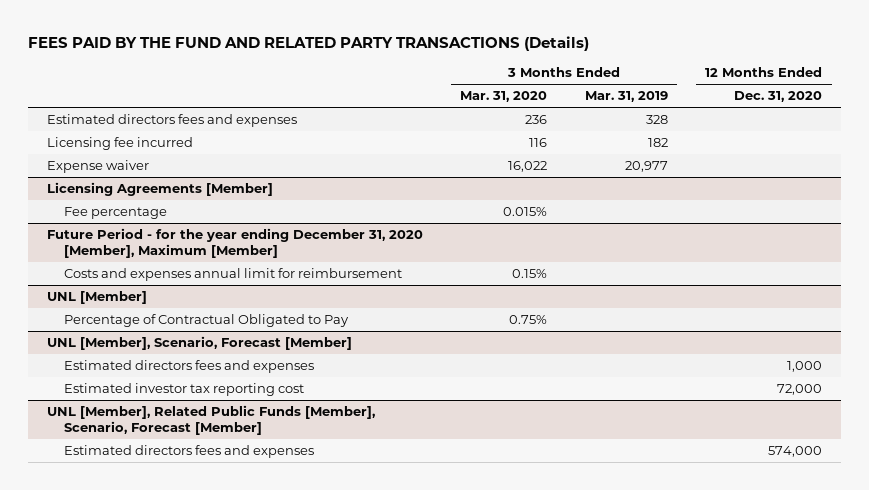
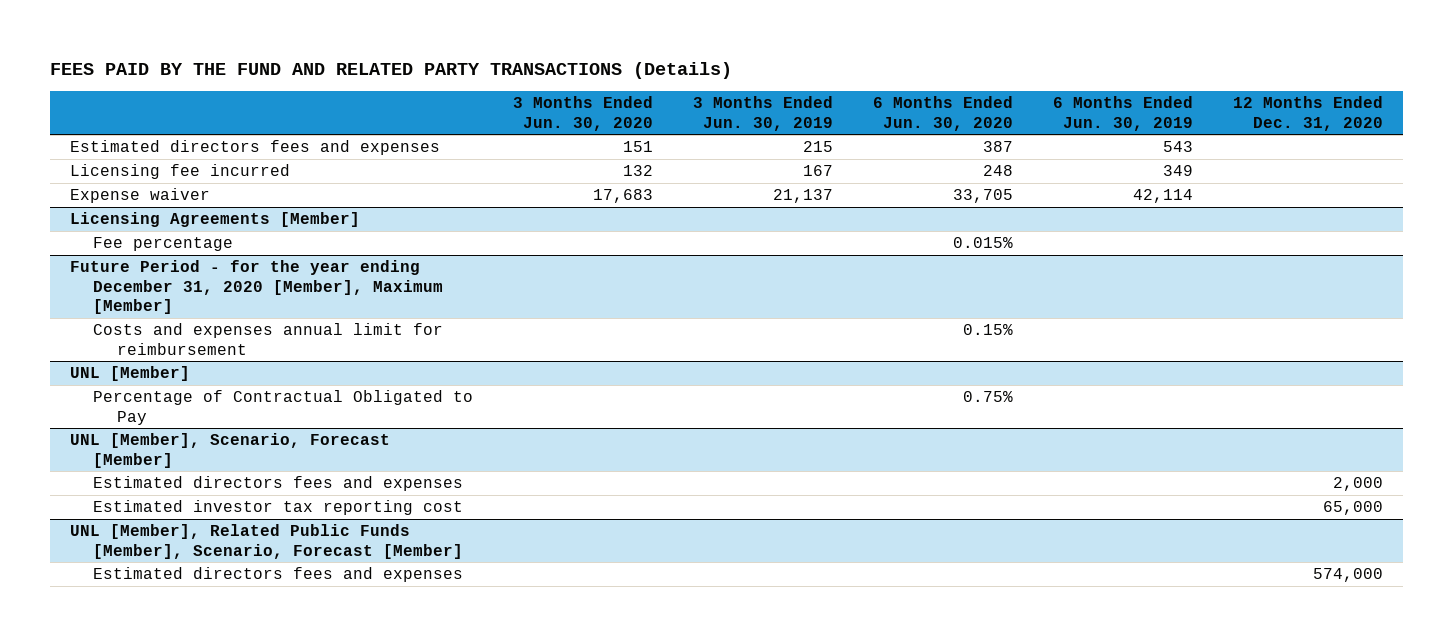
- | 3 Months Ended Mar. 31, 2020 | 3 Months Ended Mar. 31, 2019 | 12 Months Ended Dec. 31, 2020
+ | 3 Months Ended Jun. 30, 2020 | 3 Months Ended Jun. 30, 2019 | 6 Months Ended Jun. 30, 2020 | 6 Months Ended Jun. 30, 2019 | 12 Months Ended Dec. 31, 2020
@ UNL [Member], Scenario, Forecast [Member]
- Estimated directors fees and expenses | | | 1,000
- Estimated investor tax reporting cost | | | 72,000
+ Estimated directors fees and expenses | | | | | 2,000
+ Estimated investor tax reporting cost | | | | | 65,000

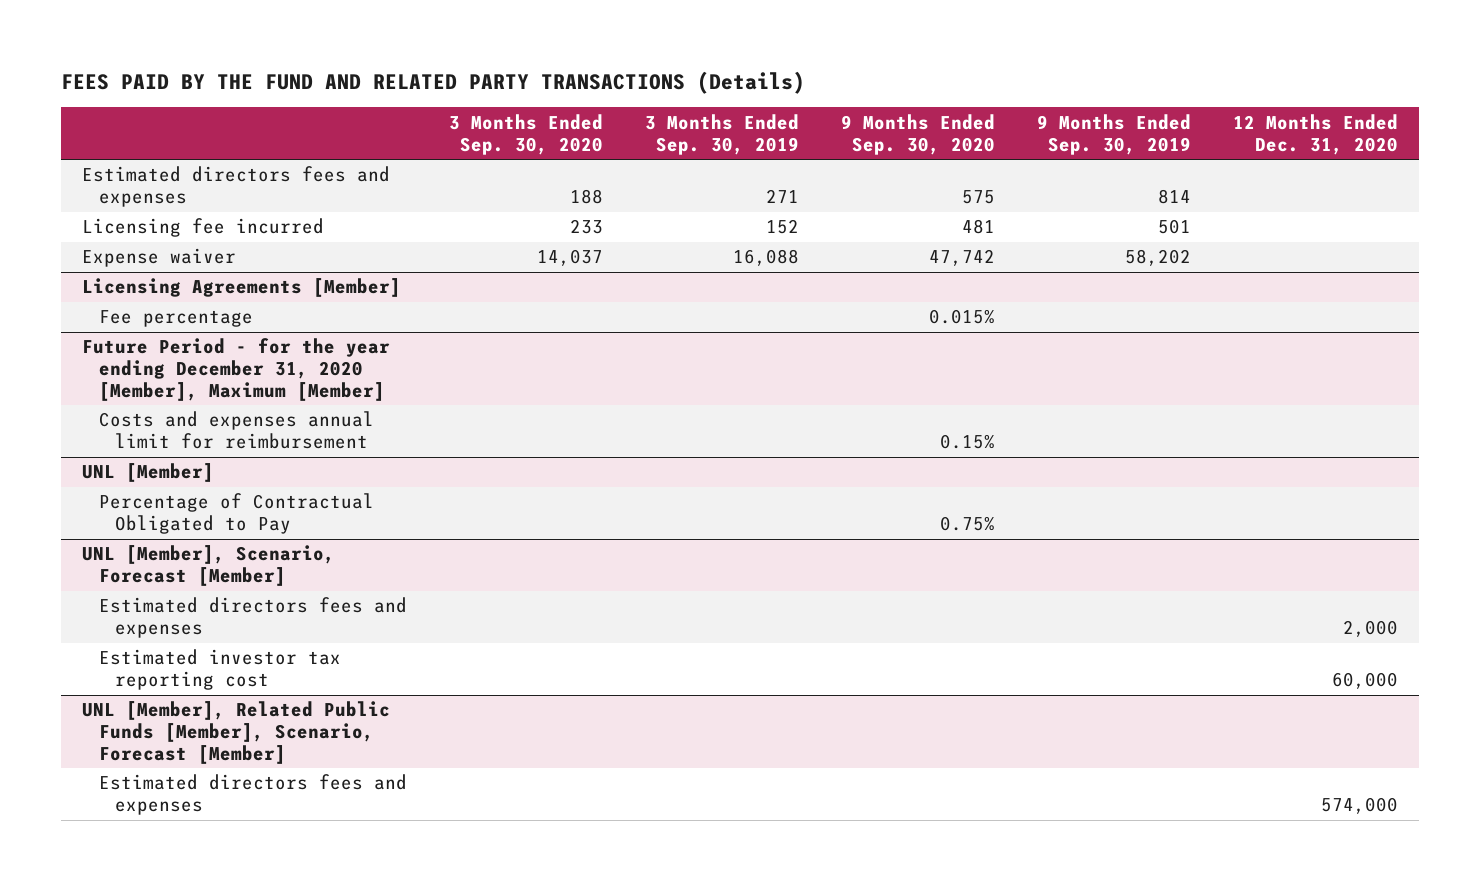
- | 3 Months Ended Jun. 30, 2020 | 3 Months Ended Jun. 30, 2019 | 6 Months Ended Jun. 30, 2020 | 6 Months Ended Jun. 30, 2019 | 12 Months Ended Dec. 31, 2020
+ | 3 Months Ended Sep. 30, 2020 | 3 Months Ended Sep. 30, 2019 | 9 Months Ended Sep. 30, 2020 | 9 Months Ended Sep. 30, 2019 | 12 Months Ended Dec. 31, 2020
@ UNL [Member], Scenario, Forecast [Member]
- Estimated investor tax reporting cost | | | | | 65,000
+ Estimated investor tax reporting cost | | | | | 60,000

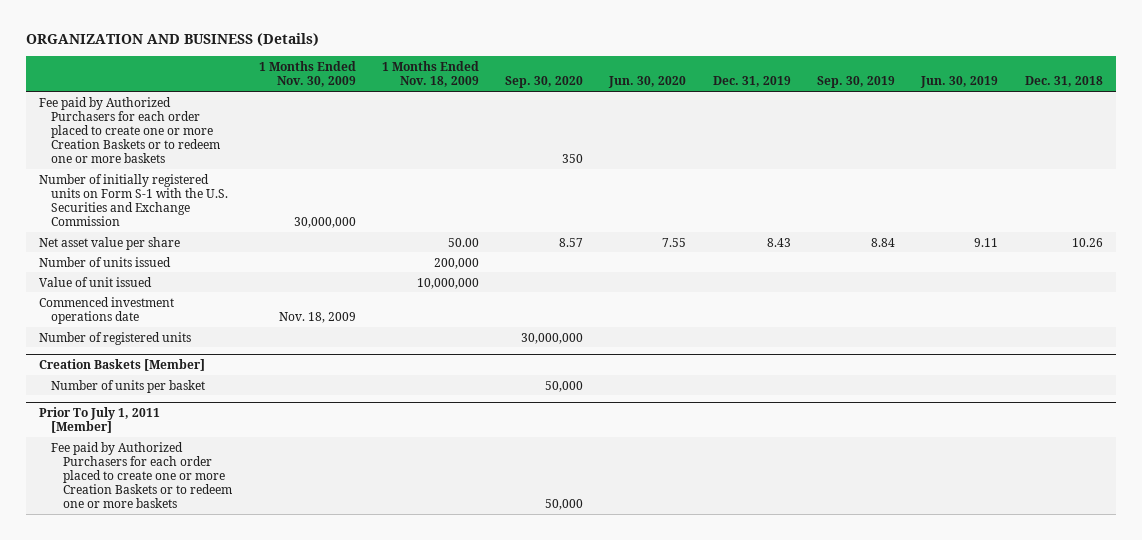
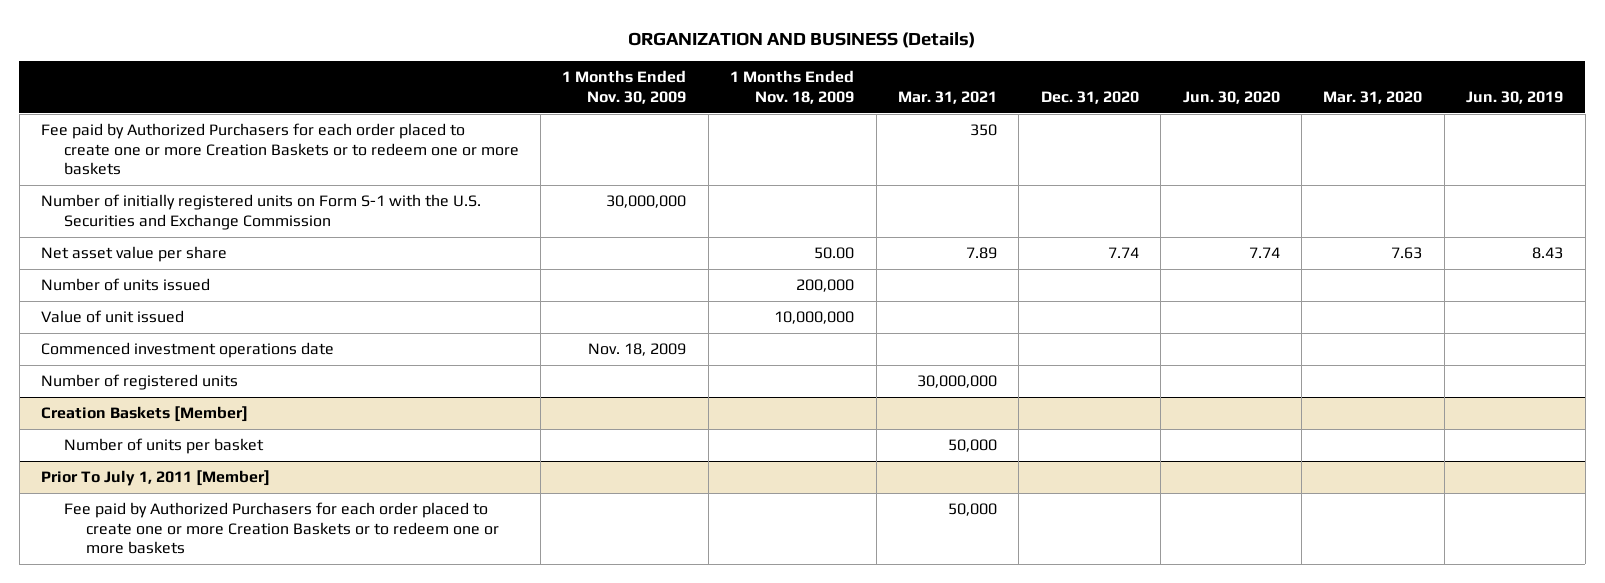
- | 1 Months Ended Nov. 30, 2009 | 1 Months Ended Nov. 18, 2009 | Sep. 30, 2020 | Jun. 30, 2020 | Dec. 31, 2019 | Sep. 30, 2019 | Jun. 30, 2019 | Dec. 31, 2018
+ | 1 Months Ended Nov. 30, 2009 | 1 Months Ended Nov. 18, 2009 | Mar. 31, 2021 | Dec. 31, 2020 | Jun. 30, 2020 | Mar. 31, 2020 | Jun. 30, 2019
- Net asset value per share | | 50.00 | 8.57 | 7.55 | 8.43 | 8.84 | 9.11 | 10.26
+ Net asset value per share | | 50.00 | 7.89 | 7.74 | 7.74 | 7.63 | 8.43

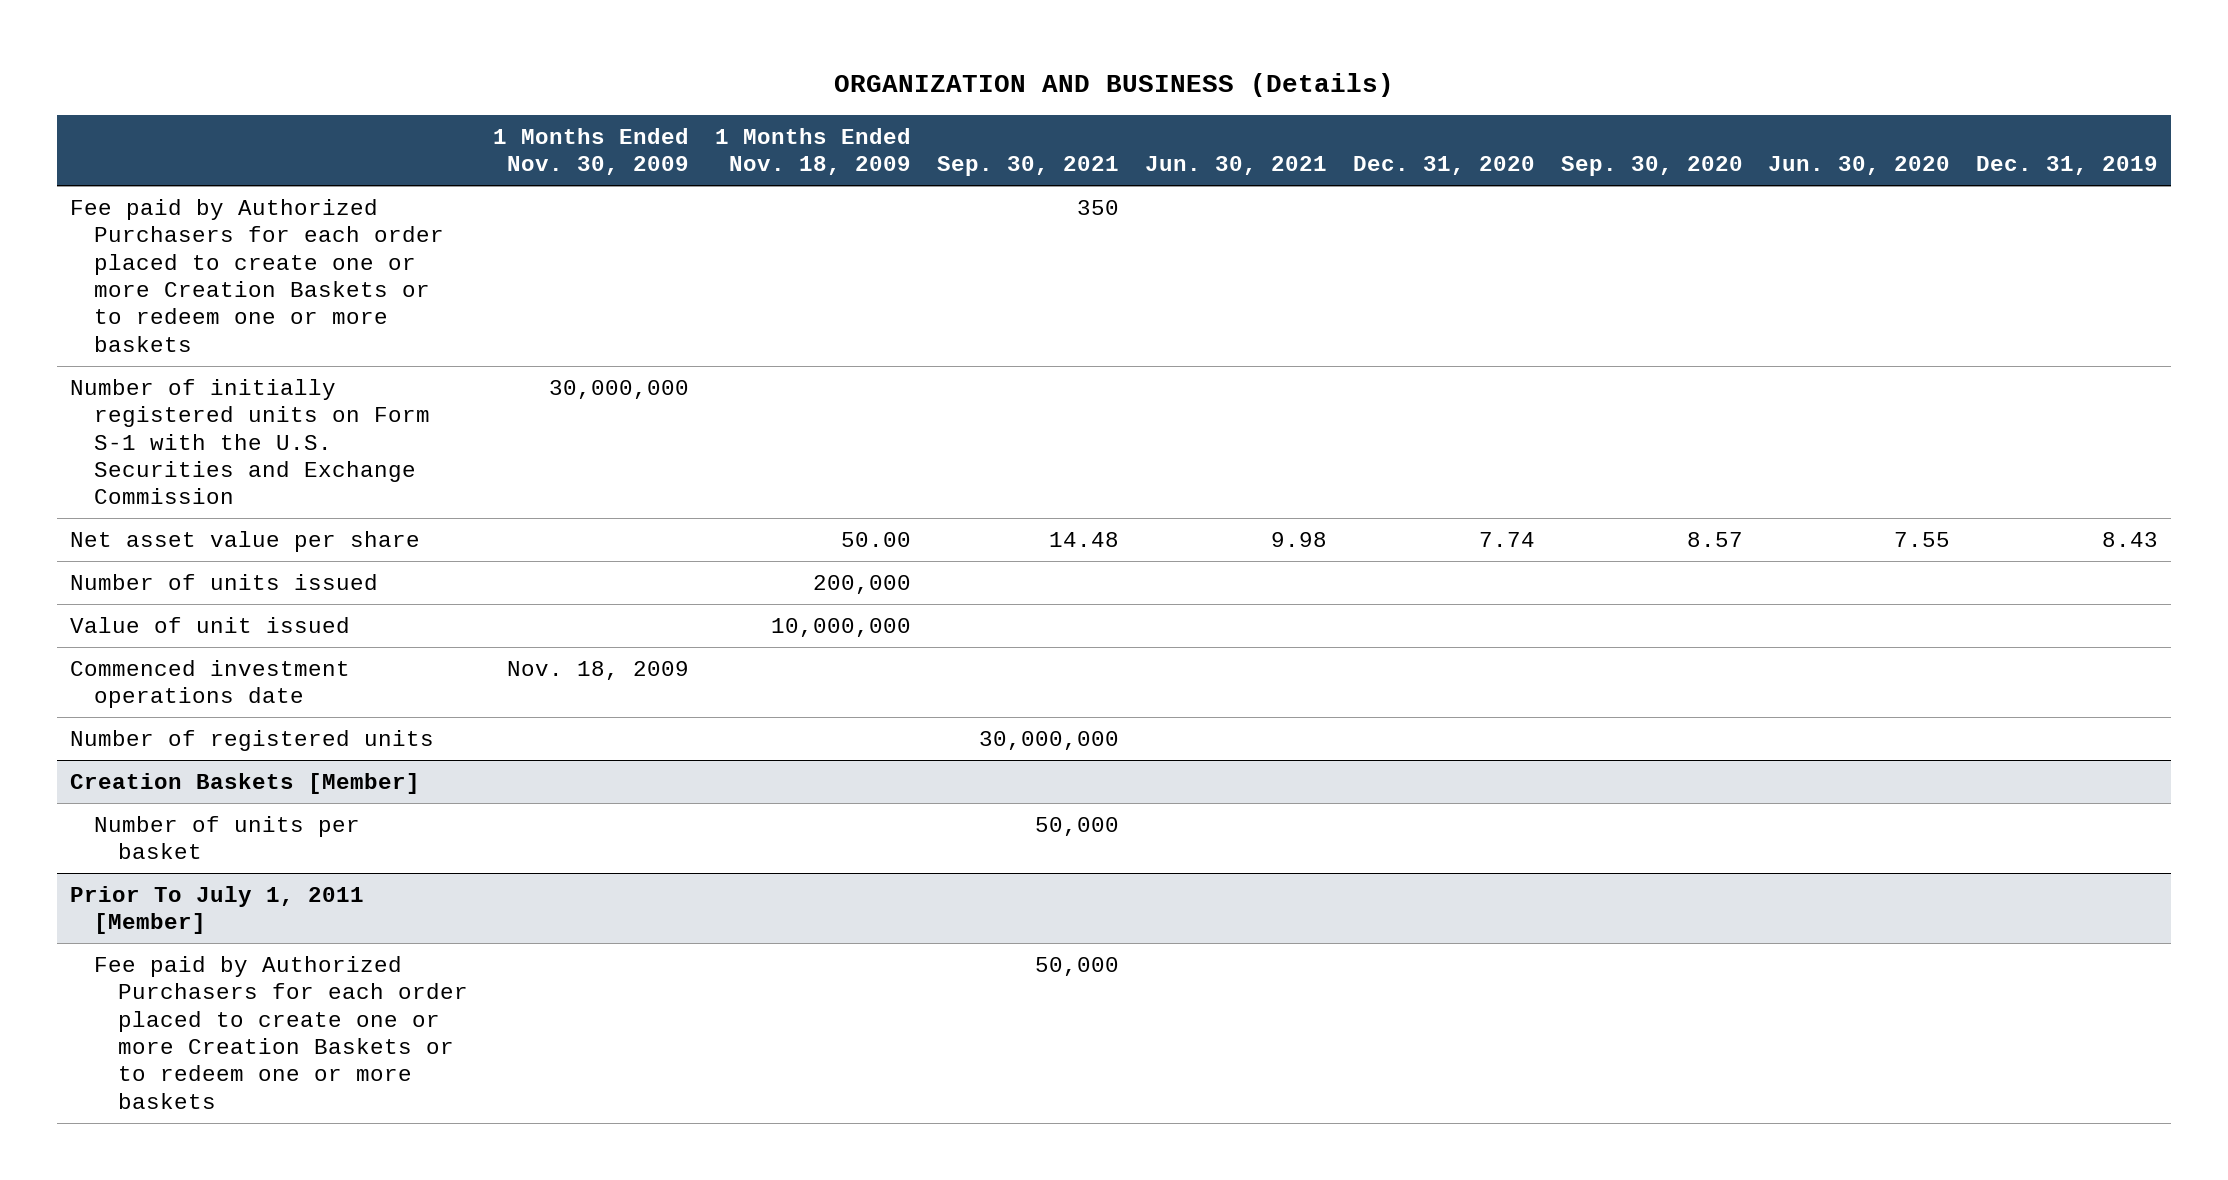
- | 1 Months Ended Nov. 30, 2009 | 1 Months Ended Nov. 18, 2009 | Mar. 31, 2021 | Dec. 31, 2020 | Jun. 30, 2020 | Mar. 31, 2020 | Jun. 30, 2019
+ | 1 Months Ended Nov. 30, 2009 | 1 Months Ended Nov. 18, 2009 | Sep. 30, 2021 | Jun. 30, 2021 | Dec. 31, 2020 | Sep. 30, 2020 | Jun. 30, 2020 | Dec. 31, 2019
- Net asset value per share | | 50.00 | 7.89 | 7.74 | 7.74 | 7.63 | 8.43
+ Net asset value per share | | 50.00 | 14.48 | 9.98 | 7.74 | 8.57 | 7.55 | 8.43

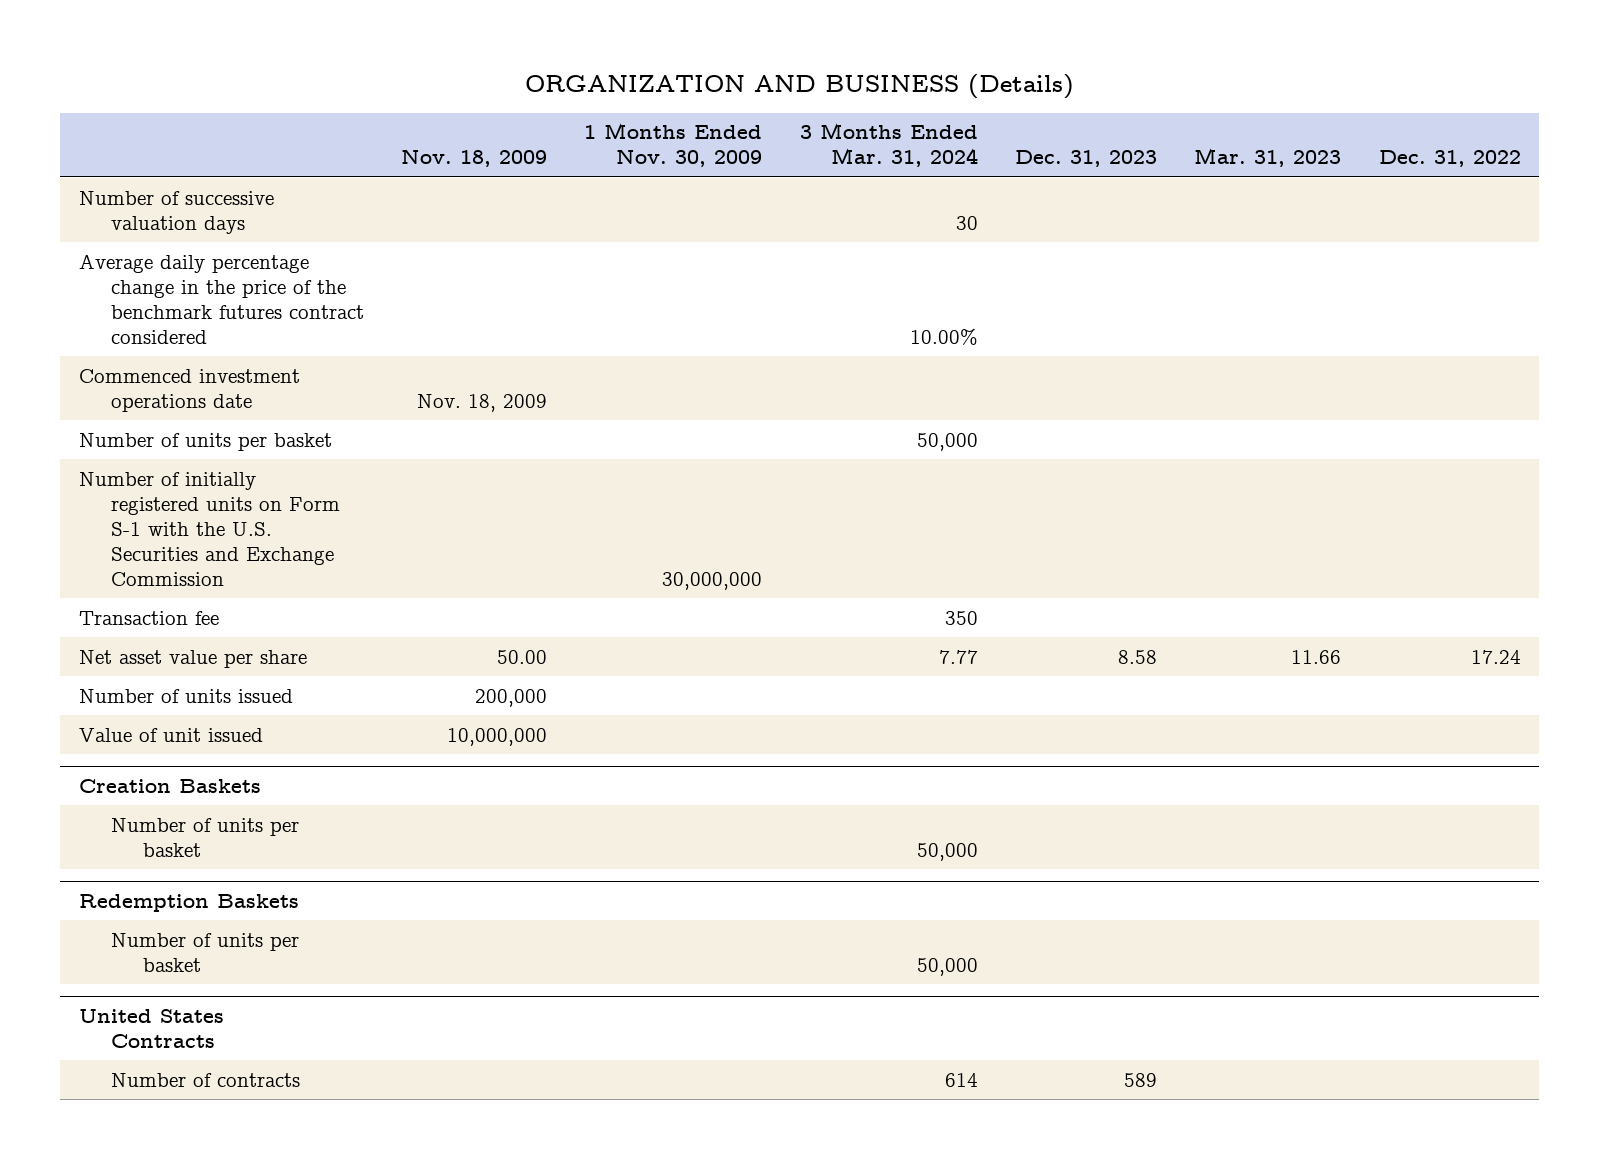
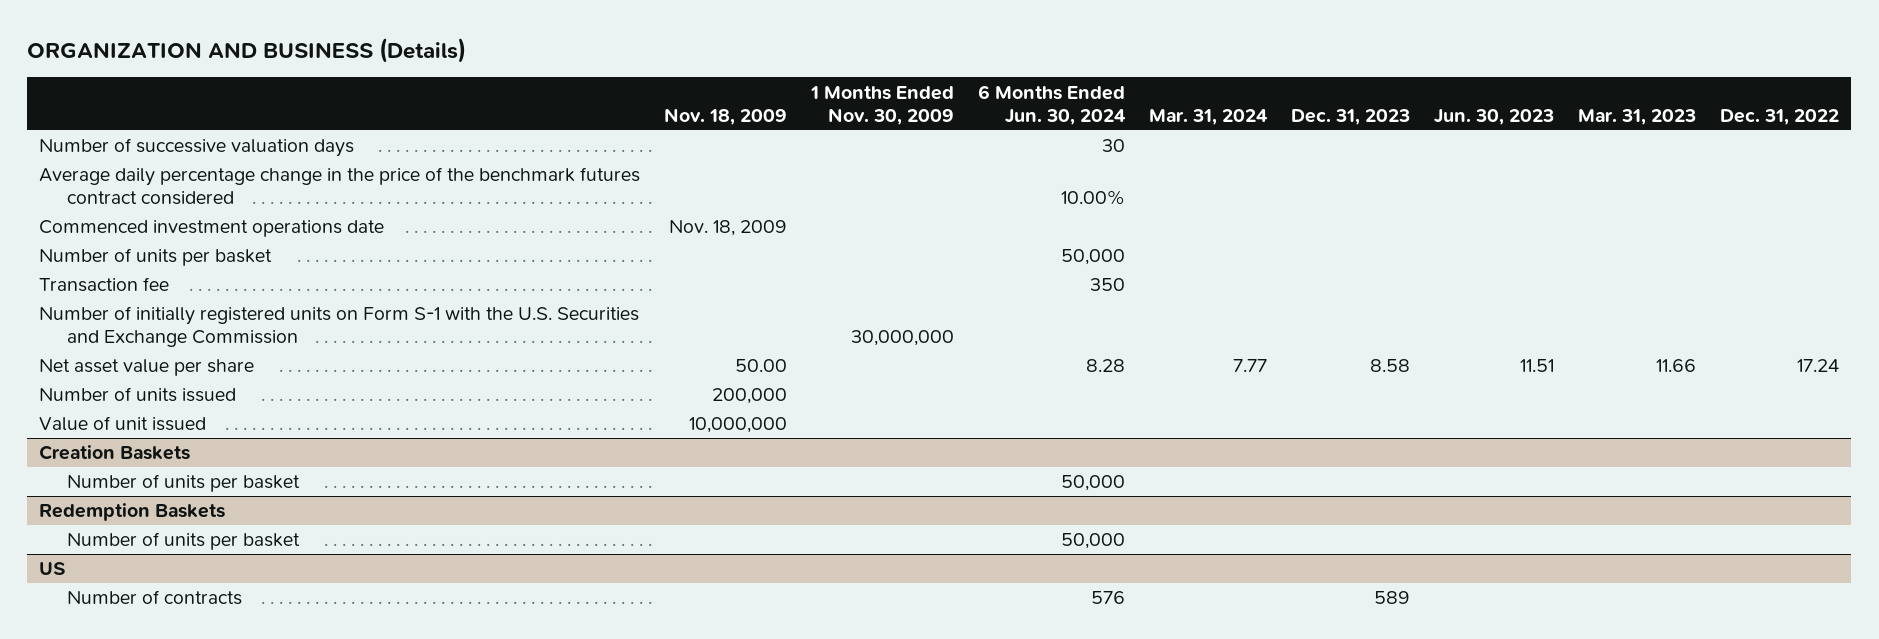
- | Nov. 18, 2009 | 1 Months Ended Nov. 30, 2009 | 3 Months Ended Mar. 31, 2024 | Dec. 31, 2023 | Mar. 31, 2023 | Dec. 31, 2022
+ | Nov. 18, 2009 | 1 Months Ended Nov. 30, 2009 | 6 Months Ended Jun. 30, 2024 | Mar. 31, 2024 | Dec. 31, 2023 | Jun. 30, 2023 | Mar. 31, 2023 | Dec. 31, 2022
moved down: Number of initially registered units on Form S-1 with the U.S. Securities and Exchange Commission | | 30,000,000 | | | | | |
- United States Contracts
+ US

